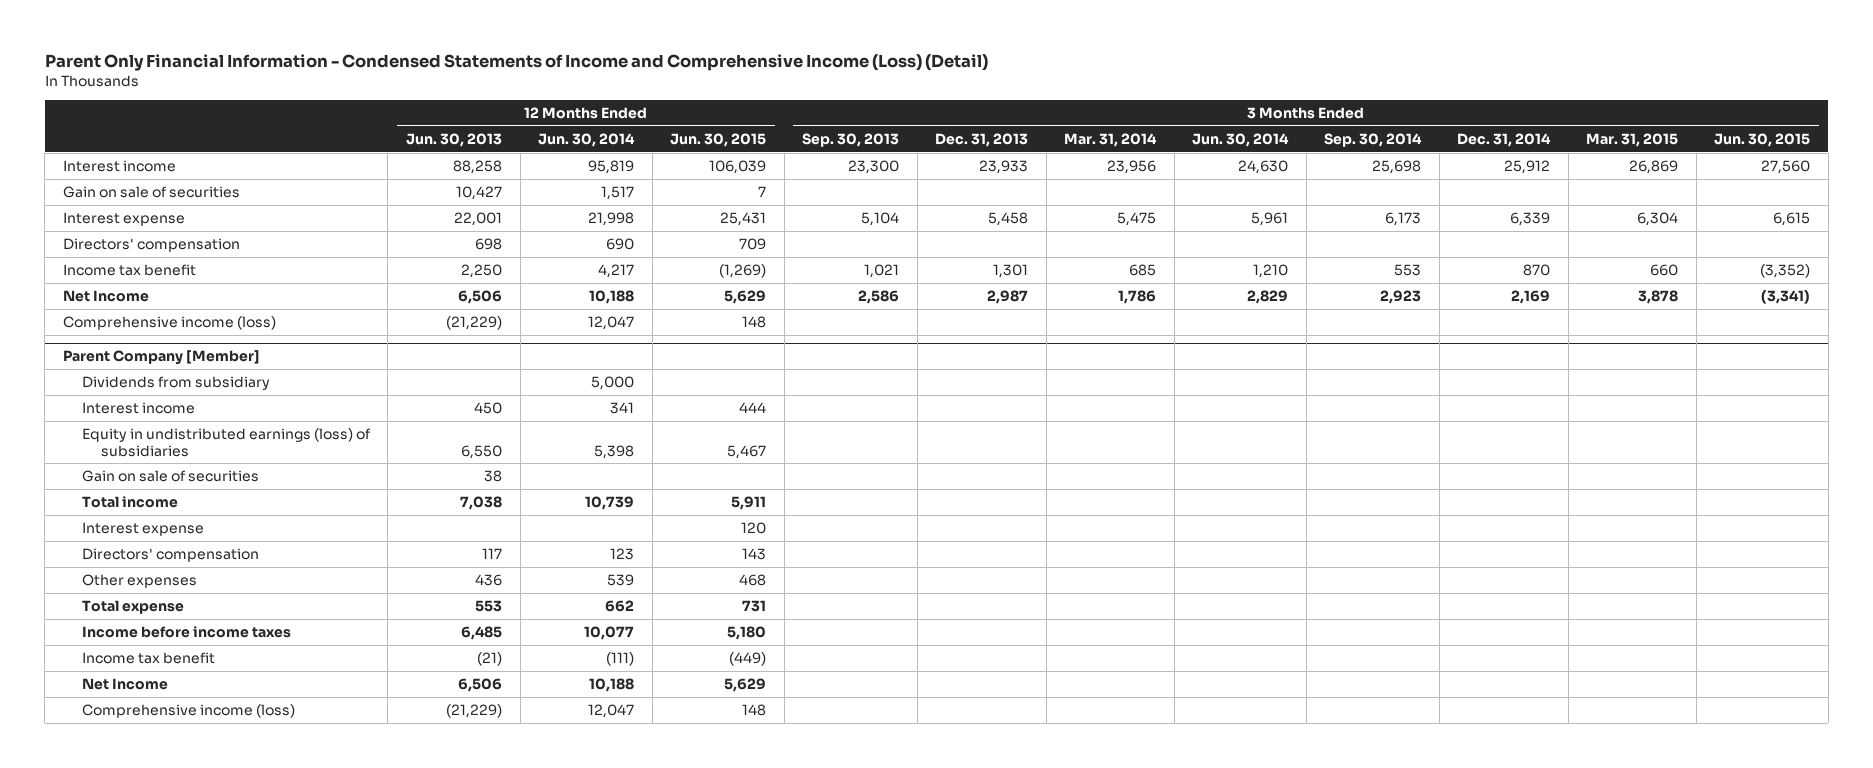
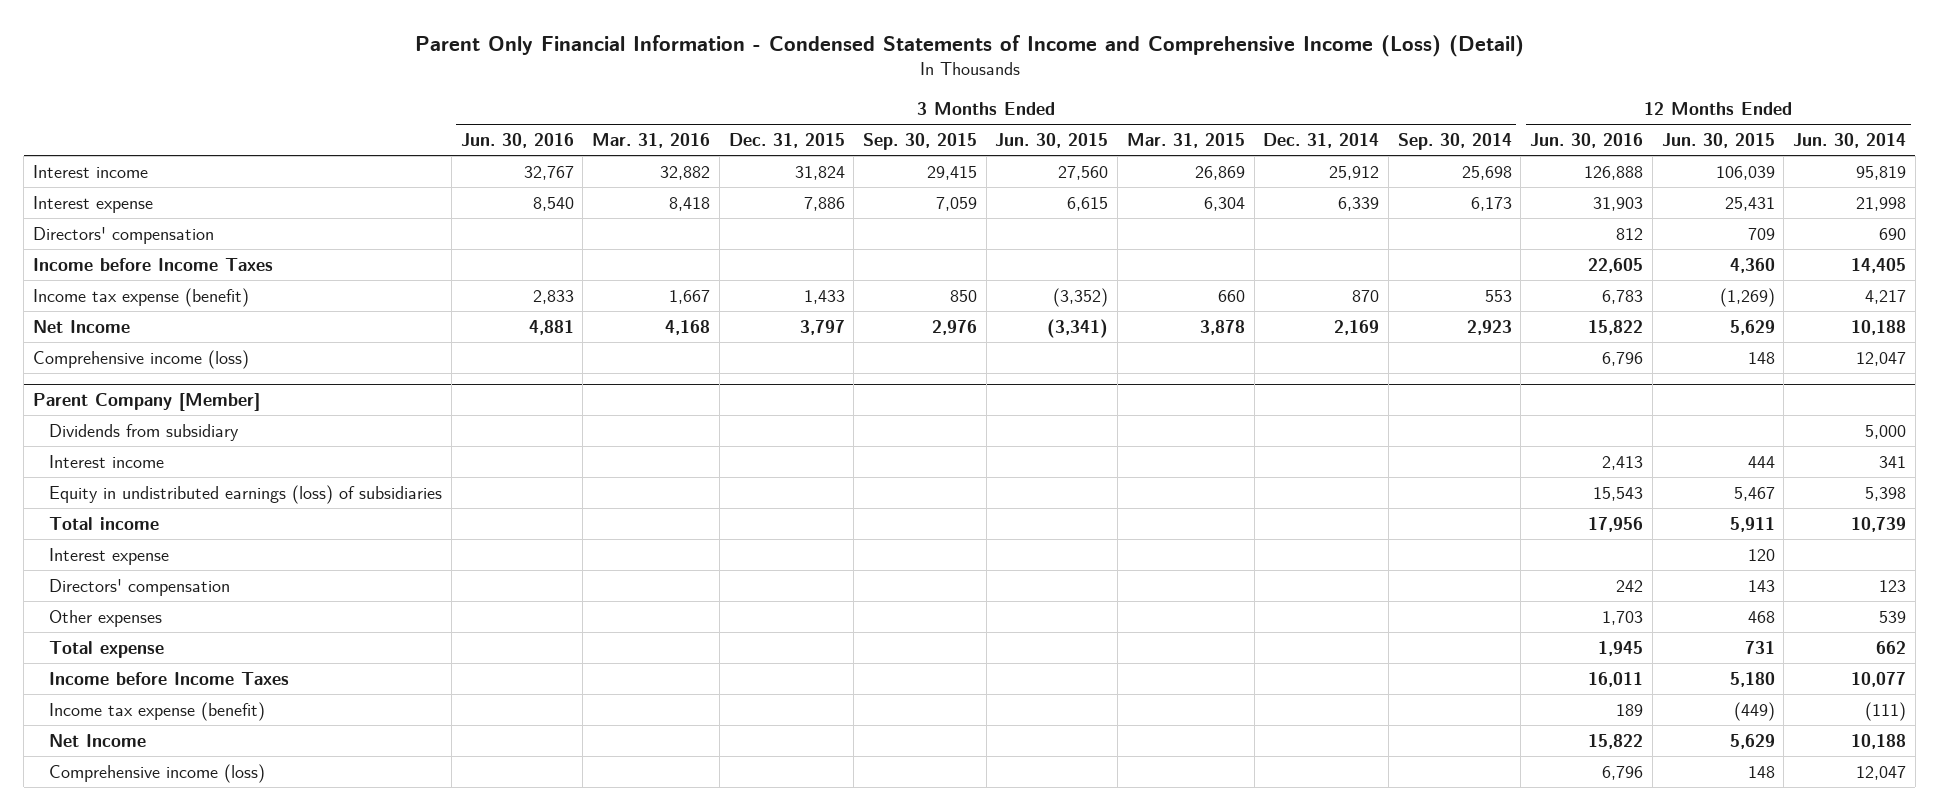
- | 12 Months Ended Jun. 30, 2013 | 12 Months Ended Jun. 30, 2014 | 12 Months Ended Jun. 30, 2015 | 3 Months Ended Sep. 30, 2013 | 3 Months Ended Dec. 31, 2013 | 3 Months Ended Mar. 31, 2014 | 3 Months Ended Jun. 30, 2014 | 3 Months Ended Sep. 30, 2014 | 3 Months Ended Dec. 31, 2014 | 3 Months Ended Mar. 31, 2015 | 3 Months Ended Jun. 30, 2015
+ | 3 Months Ended Jun. 30, 2016 | 3 Months Ended Mar. 31, 2016 | 3 Months Ended Dec. 31, 2015 | 3 Months Ended Sep. 30, 2015 | 3 Months Ended Jun. 30, 2015 | 3 Months Ended Mar. 31, 2015 | 3 Months Ended Dec. 31, 2014 | 3 Months Ended Sep. 30, 2014 | 12 Months Ended Jun. 30, 2016 | 12 Months Ended Jun. 30, 2015 | 12 Months Ended Jun. 30, 2014
- Gain on sale of securities | 10,427 | 1,517 | 7 | | | | | | | |
- Income tax benefit | 2,250 | 4,217 | (1,269) | 1,021 | 1,301 | 685 | 1,210 | 553 | 870 | 660 | (3,352)
+ Income before Income Taxes | | | | | | | | | 22,605 | 4,360 | 14,405
+ Income tax expense (benefit) | 2,833 | 1,667 | 1,433 | 850 | (3,352) | 660 | 870 | 553 | 6,783 | (1,269) | 4,217
@ Parent Company [Member]
- Gain on sale of securities | 38 | | | | | | | | | |
- Income before income taxes | 6,485 | 10,077 | 5,180 | | | | | | | |
- Income tax benefit | (21) | (111) | (449) | | | | | | | |
+ Income before Income Taxes | | | | | | | | | 16,011 | 5,180 | 10,077
+ Income tax expense (benefit) | | | | | | | | | 189 | (449) | (111)

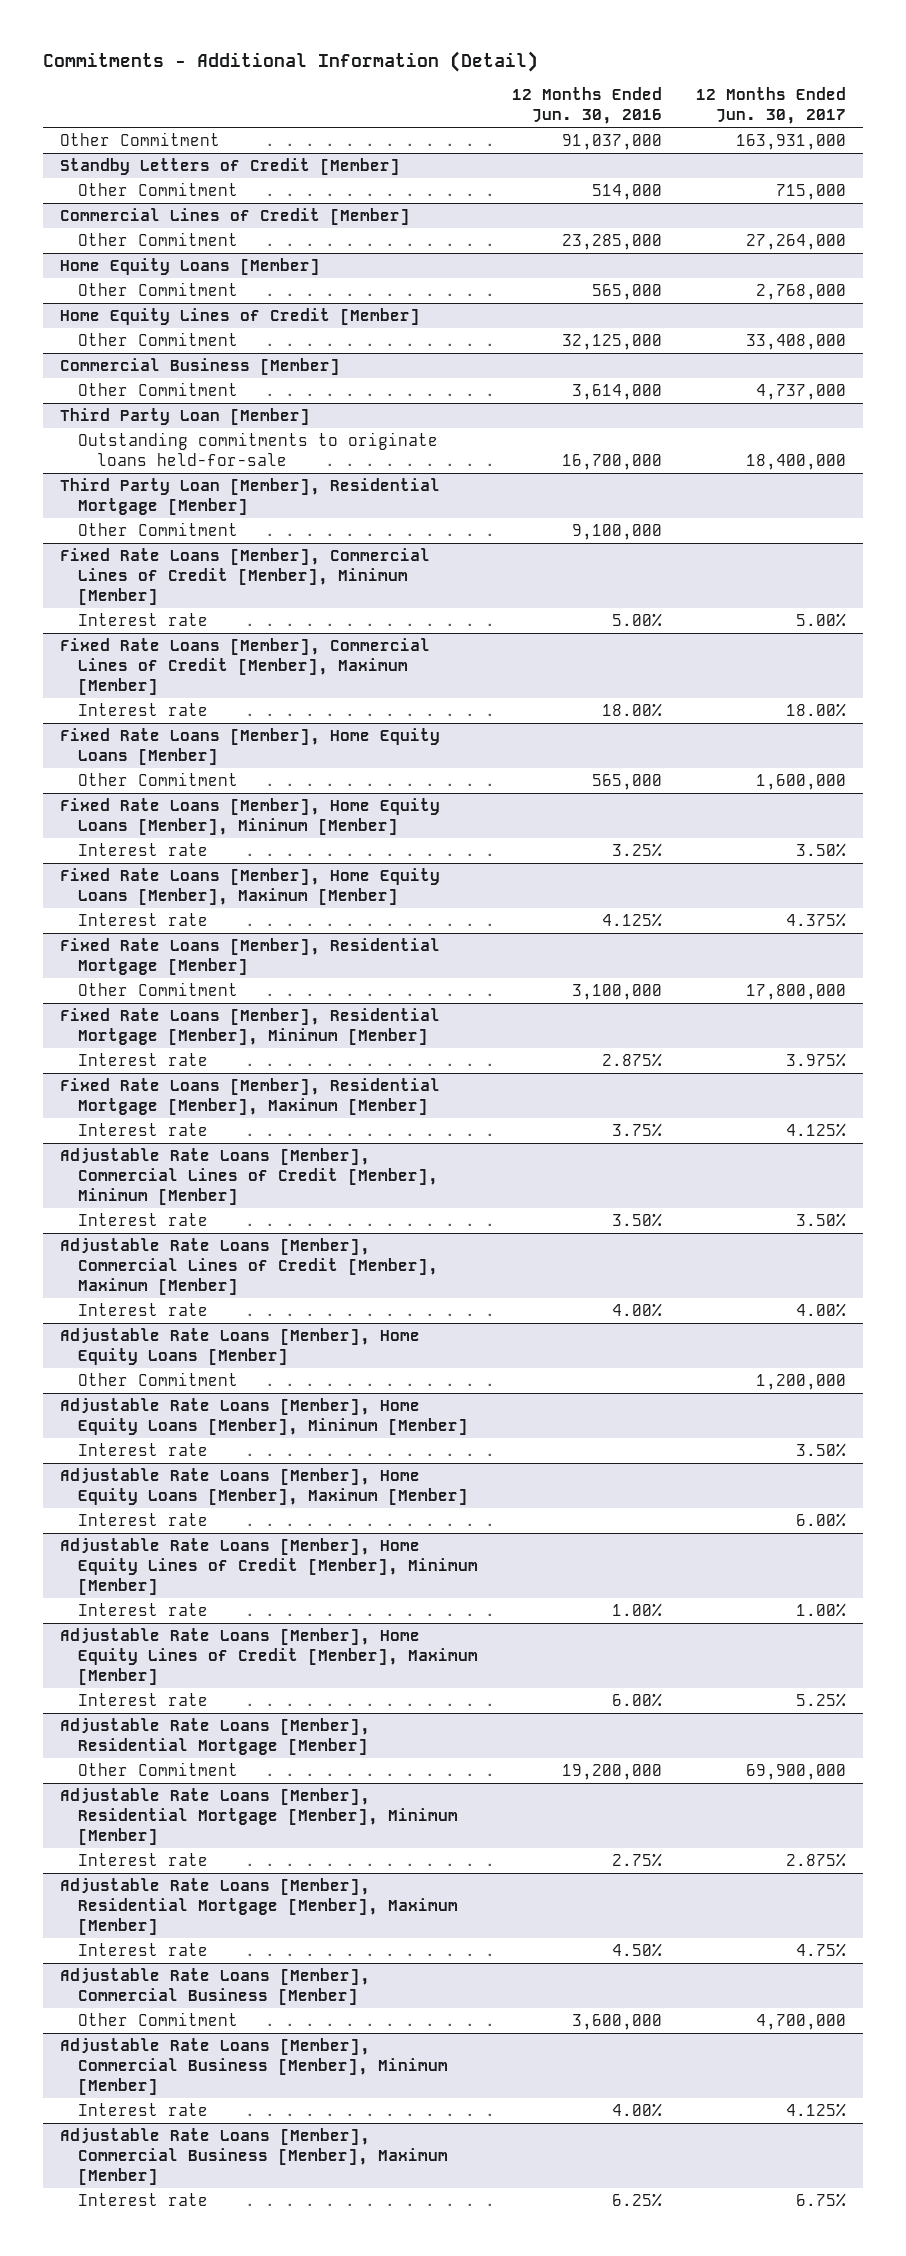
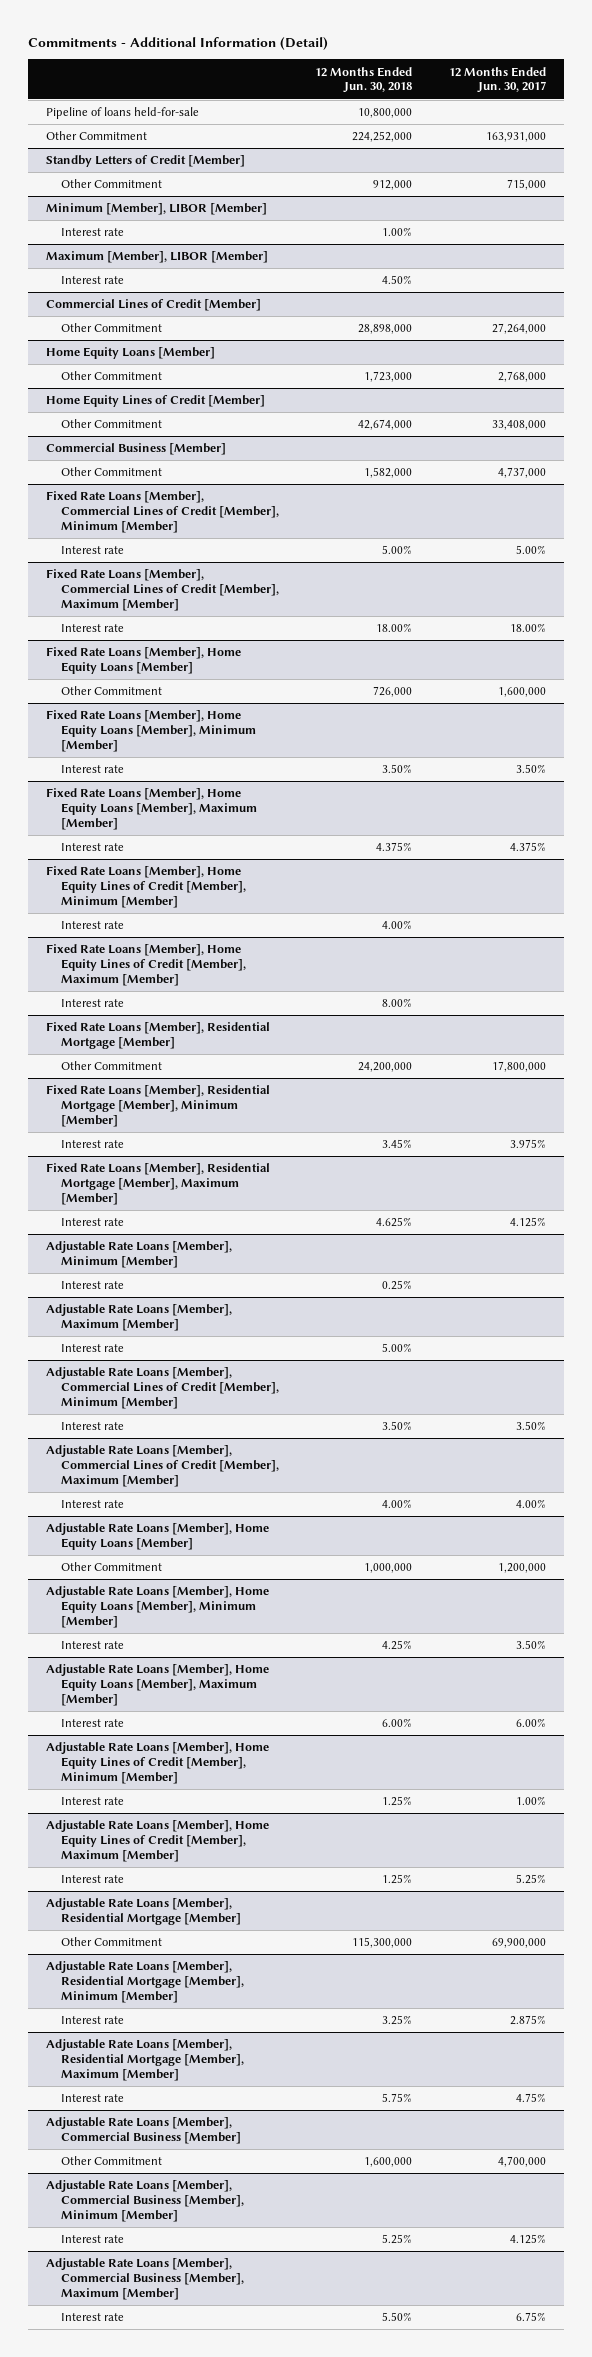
- | 12 Months Ended Jun. 30, 2016 | 12 Months Ended Jun. 30, 2017
+ | 12 Months Ended Jun. 30, 2018 | 12 Months Ended Jun. 30, 2017
+ Pipeline of loans held-for-sale | 10,800,000 |
+ Minimum [Member], LIBOR [Member]
+ Interest rate | 1.00% |
+ Maximum [Member], LIBOR [Member]
+ Interest rate | 4.50% |
- Third Party Loan [Member]
- Outstanding commitments to originate loans held-for-sale | 16,700,000 | 18,400,000
- Third Party Loan [Member], Residential Mortgage [Member]
- Other Commitment | 9,100,000 |
+ Fixed Rate Loans [Member], Home Equity Lines of Credit [Member], Minimum [Member]
+ Interest rate | 4.00% |
+ Fixed Rate Loans [Member], Home Equity Lines of Credit [Member], Maximum [Member]
+ Interest rate | 8.00% |
+ Adjustable Rate Loans [Member], Minimum [Member]
+ Interest rate | 0.25% |
+ Adjustable Rate Loans [Member], Maximum [Member]
+ Interest rate | 5.00% |

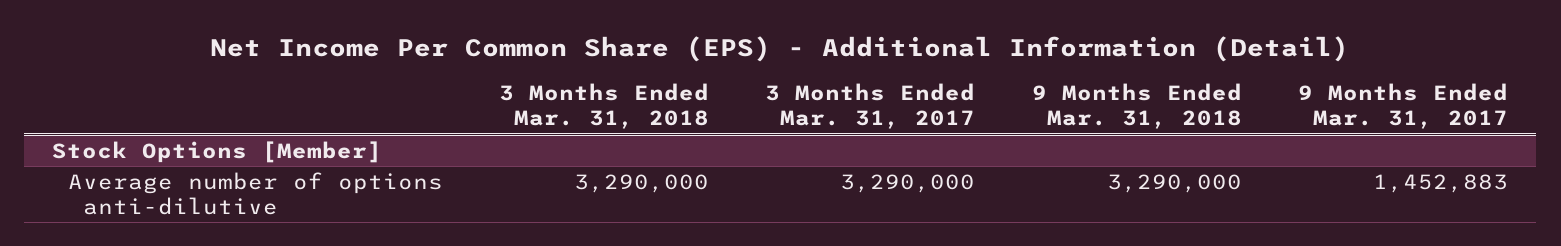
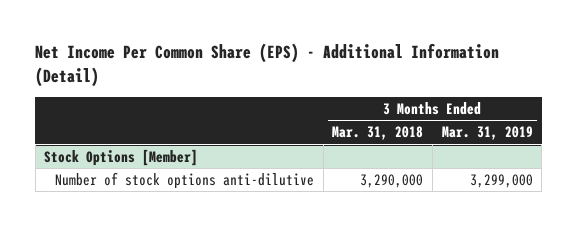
- | 3 Months Ended Mar. 31, 2018 | 3 Months Ended Mar. 31, 2017 | 9 Months Ended Mar. 31, 2018 | 9 Months Ended Mar. 31, 2017
+ | 3 Months Ended Mar. 31, 2018 | 3 Months Ended Mar. 31, 2019
@ Stock Options [Member]
- Average number of options anti-dilutive | 3,290,000 | 3,290,000 | 3,290,000 | 1,452,883
+ Number of stock options anti-dilutive | 3,290,000 | 3,299,000

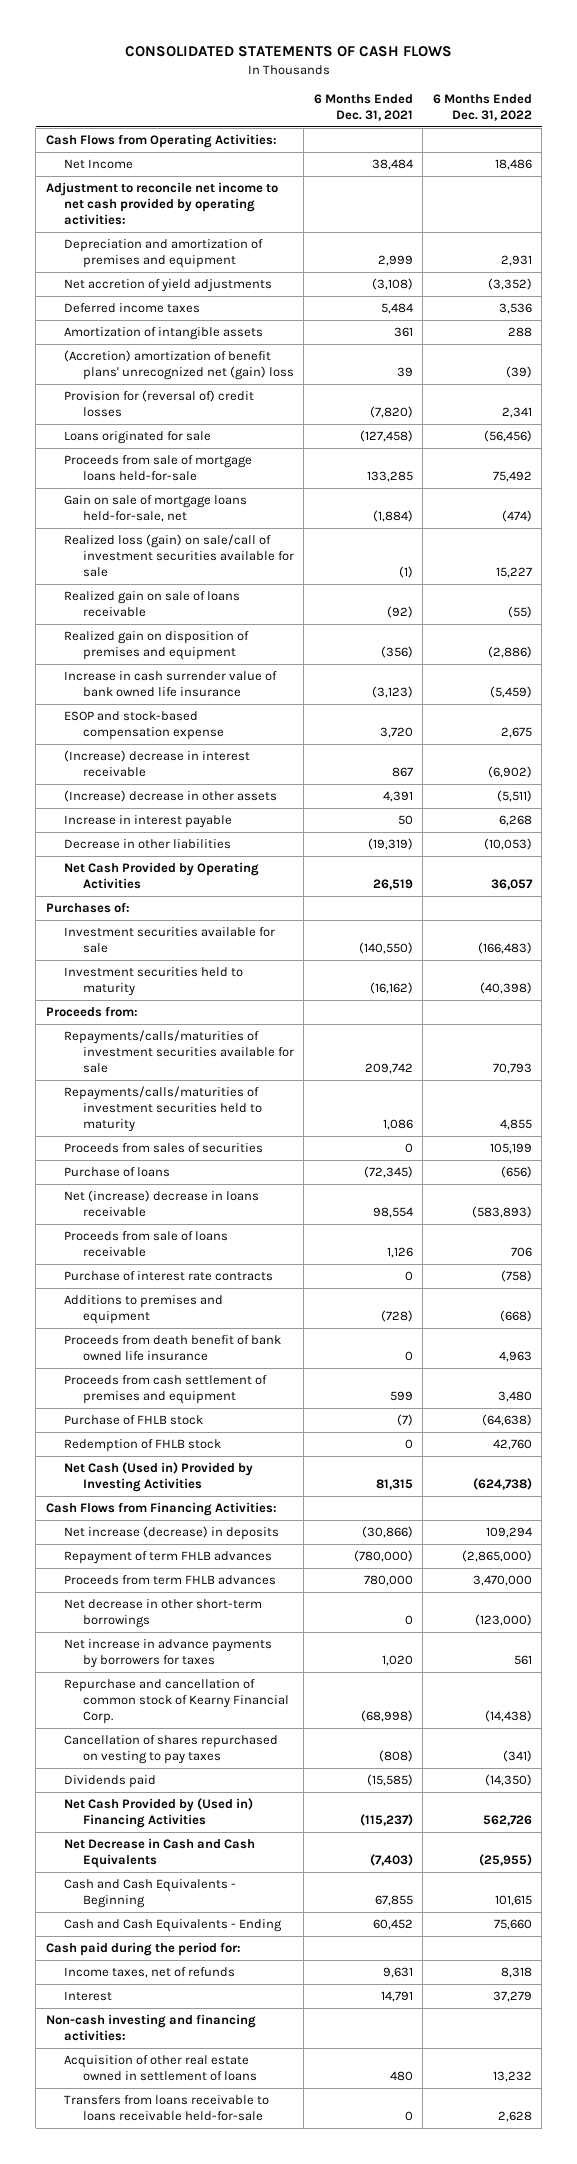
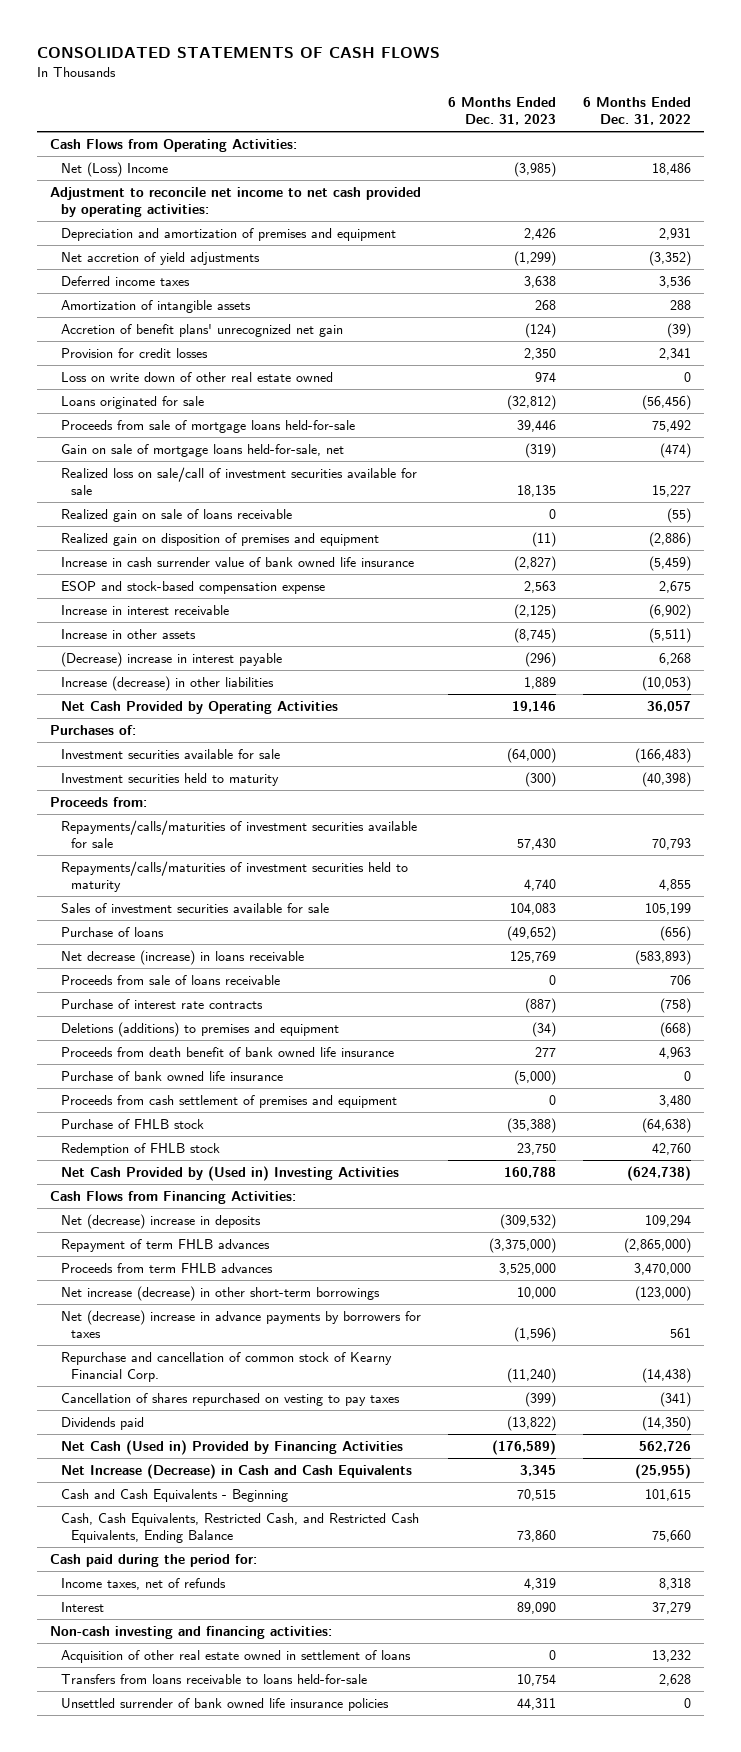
- | 6 Months Ended Dec. 31, 2021 | 6 Months Ended Dec. 31, 2022
+ | 6 Months Ended Dec. 31, 2023 | 6 Months Ended Dec. 31, 2022
- Net Income | 38,484 | 18,486
+ Net (Loss) Income | (3,985) | 18,486
- (Accretion) amortization of benefit plans' unrecognized net (gain) loss | 39 | (39)
- Provision for (reversal of) credit losses | (7,820) | 2,341
+ Accretion of benefit plans' unrecognized net gain | (124) | (39)
+ Provision for credit losses | 2,350 | 2,341
+ Loss on write down of other real estate owned | 974 | 0
- Realized loss (gain) on sale/call of investment securities available for sale | (1) | 15,227
+ Realized loss on sale/call of investment securities available for sale | 18,135 | 15,227
- (Increase) decrease in interest receivable | 867 | (6,902)
- (Increase) decrease in other assets | 4,391 | (5,511)
- Increase in interest payable | 50 | 6,268
- Decrease in other liabilities | (19,319) | (10,053)
+ Increase in interest receivable | (2,125) | (6,902)
+ Increase in other assets | (8,745) | (5,511)
+ (Decrease) increase in interest payable | (296) | 6,268
+ Increase (decrease) in other liabilities | 1,889 | (10,053)
- Proceeds from sales of securities | 0 | 105,199
+ Sales of investment securities available for sale | 104,083 | 105,199
- Net (increase) decrease in loans receivable | 98,554 | (583,893)
+ Net decrease (increase) in loans receivable | 125,769 | (583,893)
- Additions to premises and equipment | (728) | (668)
+ Deletions (additions) to premises and equipment | (34) | (668)
+ Purchase of bank owned life insurance | (5,000) | 0
- Net Cash (Used in) Provided by Investing Activities | 81,315 | (624,738)
+ Net Cash Provided by (Used in) Investing Activities | 160,788 | (624,738)
- Net increase (decrease) in deposits | (30,866) | 109,294
+ Net (decrease) increase in deposits | (309,532) | 109,294
- Net decrease in other short-term borrowings | 0 | (123,000)
- Net increase in advance payments by borrowers for taxes | 1,020 | 561
+ Net increase (decrease) in other short-term borrowings | 10,000 | (123,000)
+ Net (decrease) increase in advance payments by borrowers for taxes | (1,596) | 561
- Net Cash Provided by (Used in) Financing Activities | (115,237) | 562,726
- Net Decrease in Cash and Cash Equivalents | (7,403) | (25,955)
+ Net Cash (Used in) Provided by Financing Activities | (176,589) | 562,726
+ Net Increase (Decrease) in Cash and Cash Equivalents | 3,345 | (25,955)
- Cash and Cash Equivalents - Ending | 60,452 | 75,660
+ Cash, Cash Equivalents, Restricted Cash, and Restricted Cash Equivalents, Ending Balance | 73,860 | 75,660
- Transfers from loans receivable to loans receivable held-for-sale | 0 | 2,628
+ Transfers from loans receivable to loans held-for-sale | 10,754 | 2,628
+ Unsettled surrender of bank owned life insurance policies | 44,311 | 0

